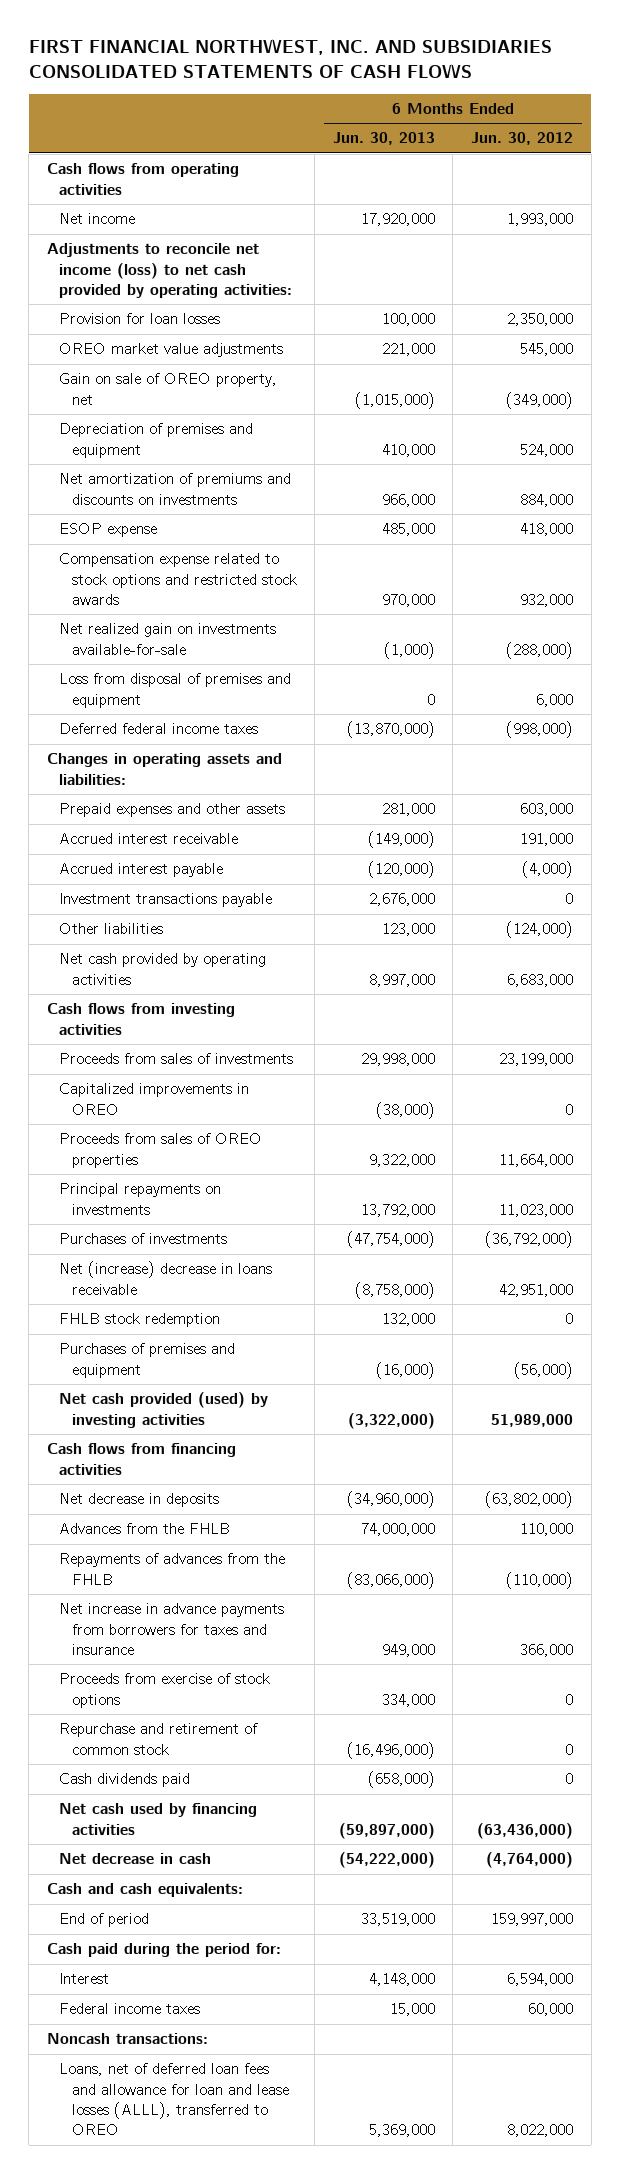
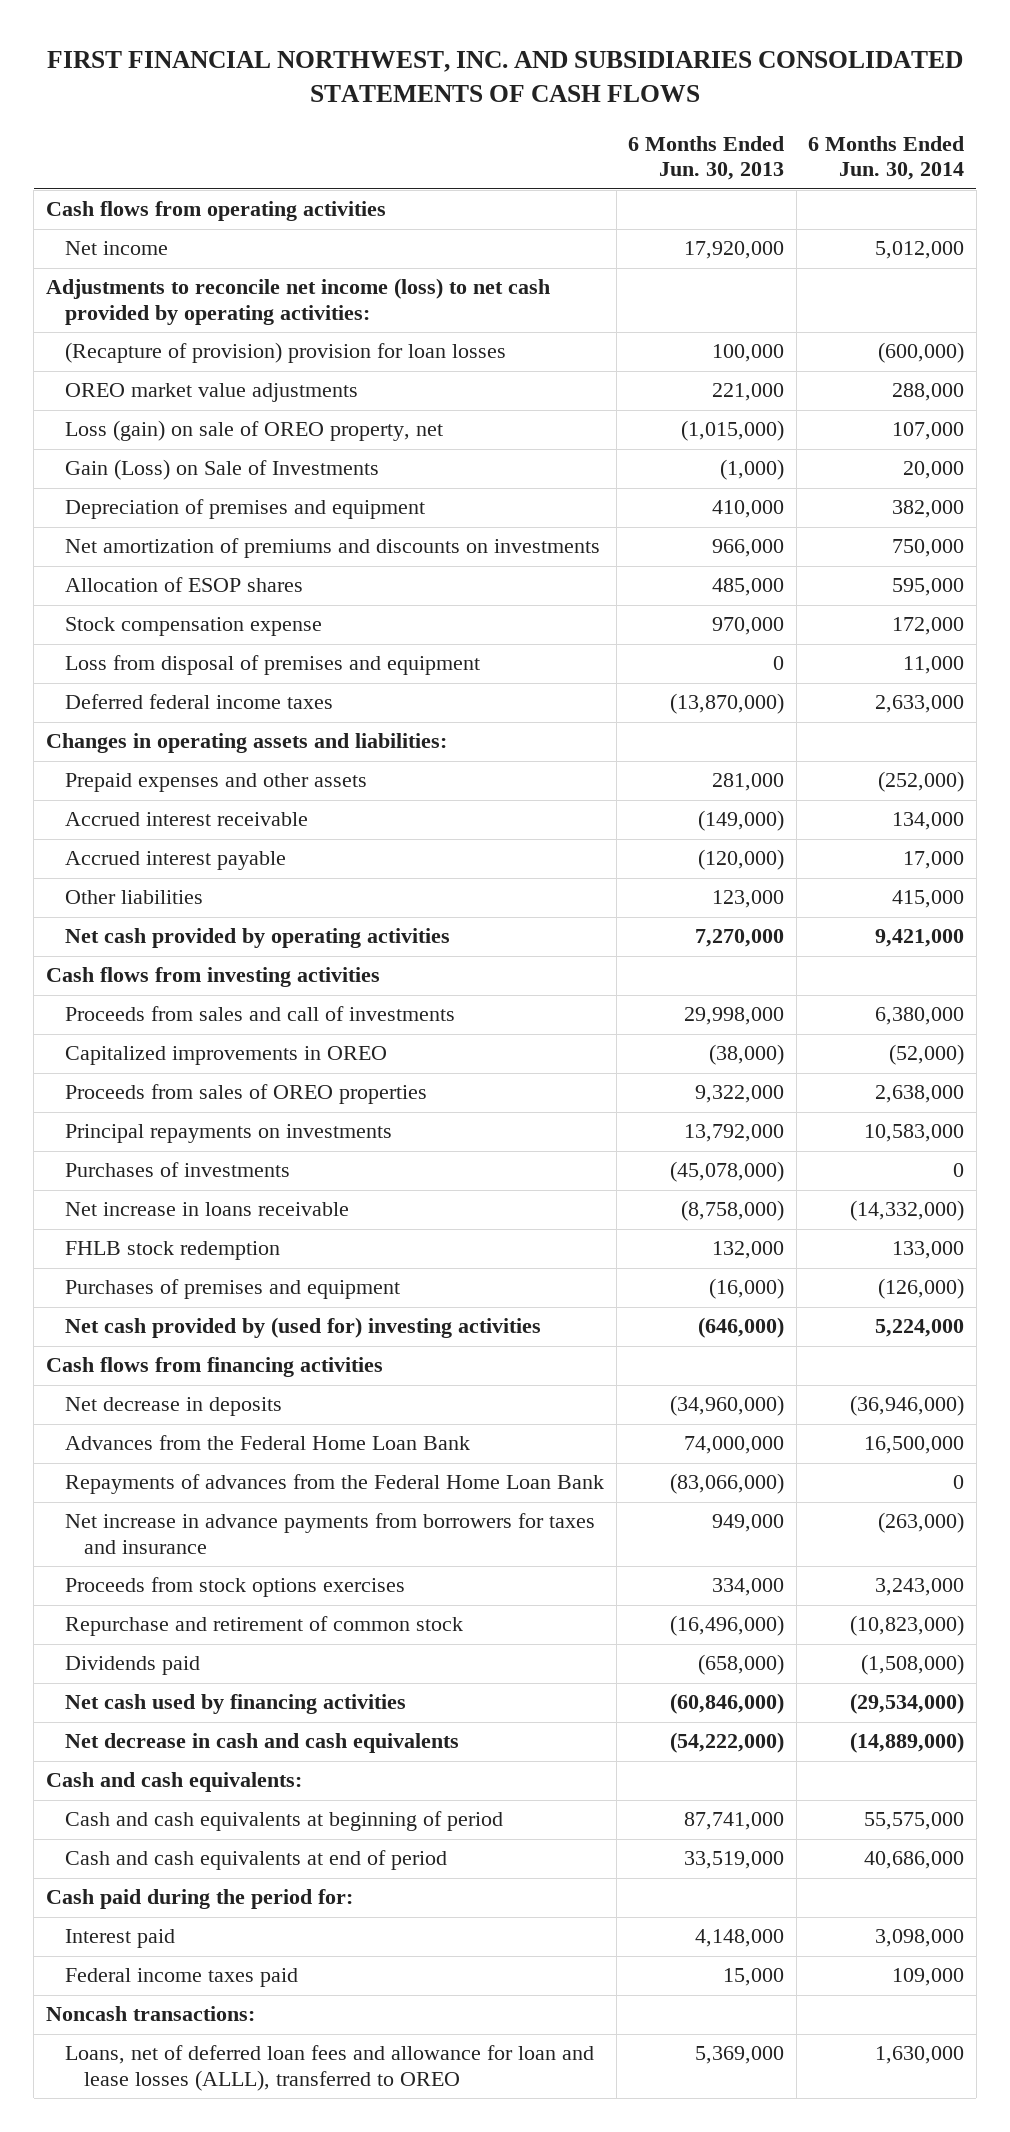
- | 6 Months Ended Jun. 30, 2013 | 6 Months Ended Jun. 30, 2012
+ | 6 Months Ended Jun. 30, 2013 | 6 Months Ended Jun. 30, 2014
- Provision for loan losses | 100,000 | 2,350,000
+ (Recapture of provision) provision for loan losses | 100,000 | (600,000)
- Gain on sale of OREO property, net | (1,015,000) | (349,000)
+ Loss (gain) on sale of OREO property, net | (1,015,000) | 107,000
+ Gain (Loss) on Sale of Investments | (1,000) | 20,000
- ESOP expense | 485,000 | 418,000
- Compensation expense related to stock options and restricted stock awards | 970,000 | 932,000
- Net realized gain on investments available-for-sale | (1,000) | (288,000)
+ Allocation of ESOP shares | 485,000 | 595,000
+ Stock compensation expense | 970,000 | 172,000
- Investment transactions payable | 2,676,000 | 0
- Net cash provided by operating activities | 8,997,000 | 6,683,000
+ Net cash provided by operating activities | 7,270,000 | 9,421,000
- Proceeds from sales of investments | 29,998,000 | 23,199,000
+ Proceeds from sales and call of investments | 29,998,000 | 6,380,000
- Purchases of investments | (47,754,000) | (36,792,000)
- Net (increase) decrease in loans receivable | (8,758,000) | 42,951,000
+ Purchases of investments | (45,078,000) | 0
+ Net increase in loans receivable | (8,758,000) | (14,332,000)
- Net cash provided (used) by investing activities | (3,322,000) | 51,989,000
+ Net cash provided by (used for) investing activities | (646,000) | 5,224,000
- Advances from the FHLB | 74,000,000 | 110,000
- Repayments of advances from the FHLB | (83,066,000) | (110,000)
+ Advances from the Federal Home Loan Bank | 74,000,000 | 16,500,000
+ Repayments of advances from the Federal Home Loan Bank | (83,066,000) | 0
- Proceeds from exercise of stock options | 334,000 | 0
+ Proceeds from stock options exercises | 334,000 | 3,243,000
- Cash dividends paid | (658,000) | 0
- Net cash used by financing activities | (59,897,000) | (63,436,000)
- Net decrease in cash | (54,222,000) | (4,764,000)
+ Dividends paid | (658,000) | (1,508,000)
+ Net cash used by financing activities | (60,846,000) | (29,534,000)
+ Net decrease in cash and cash equivalents | (54,222,000) | (14,889,000)
- End of period | 33,519,000 | 159,997,000
+ Cash and cash equivalents at beginning of period | 87,741,000 | 55,575,000
+ Cash and cash equivalents at end of period | 33,519,000 | 40,686,000
- Interest | 4,148,000 | 6,594,000
- Federal income taxes | 15,000 | 60,000
+ Interest paid | 4,148,000 | 3,098,000
+ Federal income taxes paid | 15,000 | 109,000

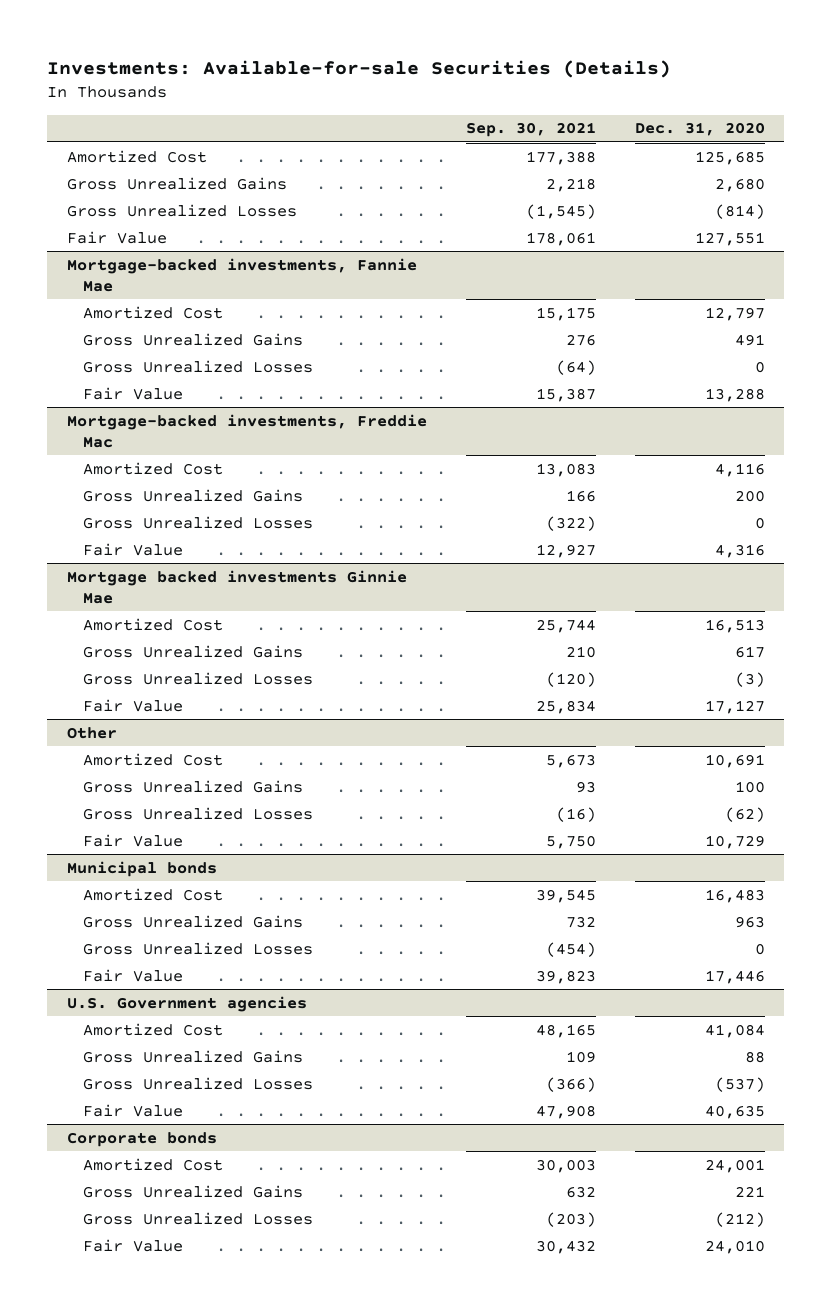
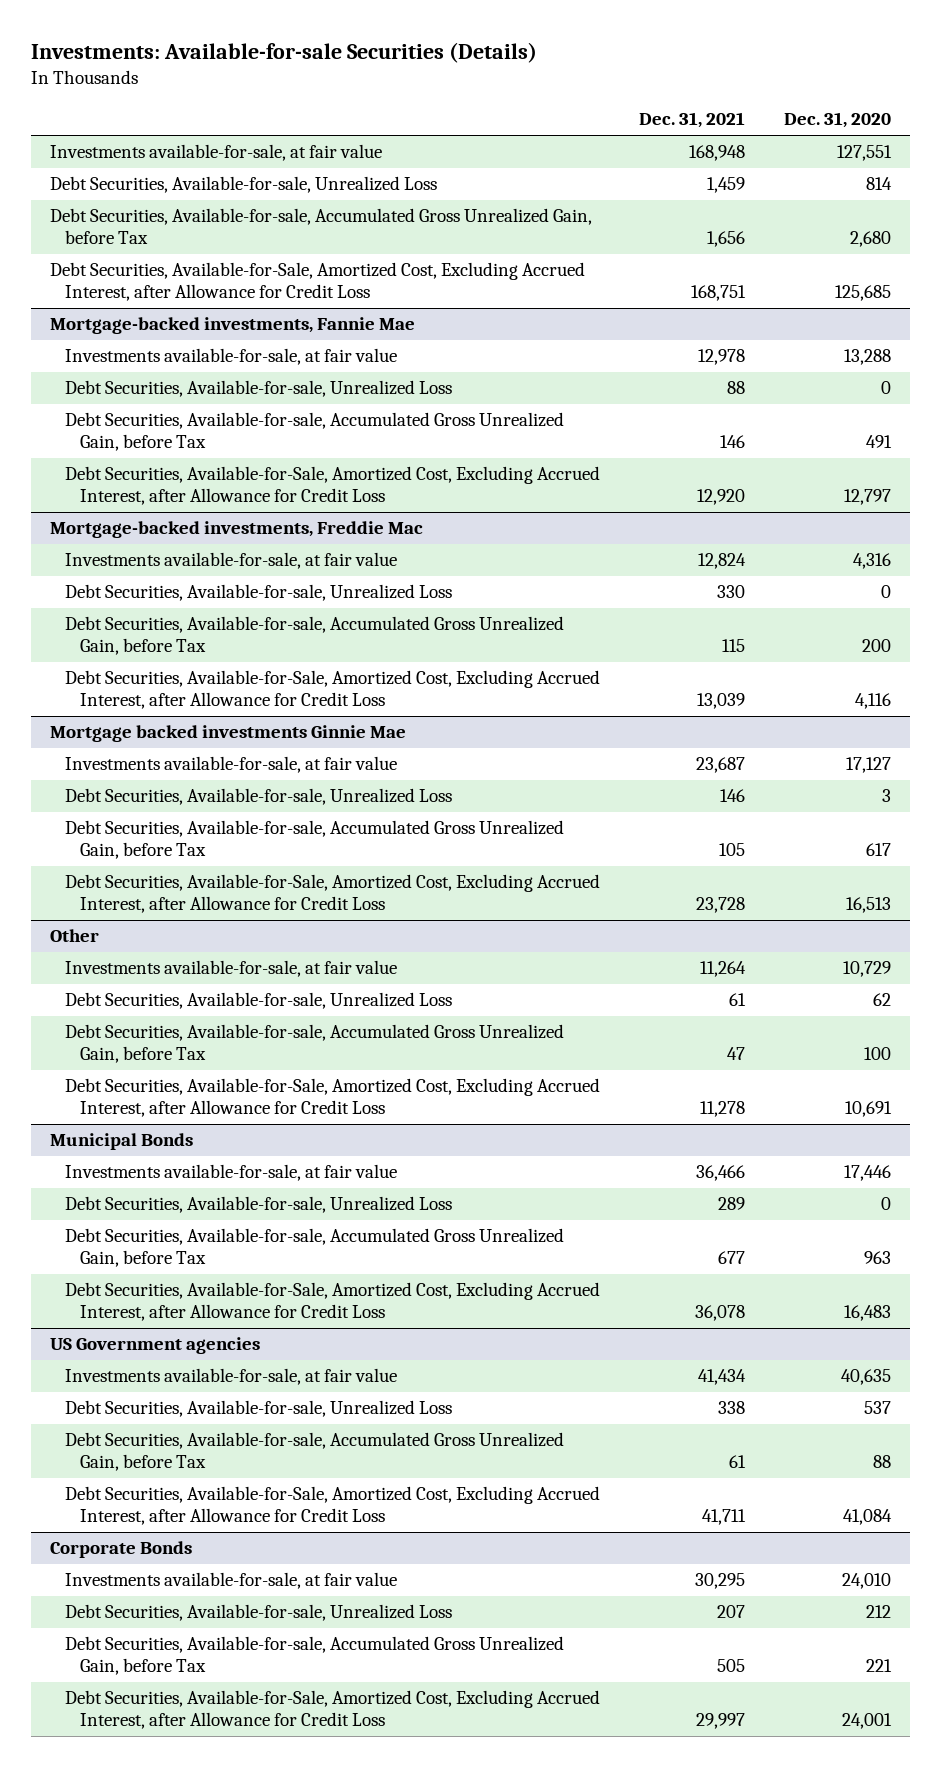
- | Sep. 30, 2021 | Dec. 31, 2020
+ | Dec. 31, 2021 | Dec. 31, 2020
- Amortized Cost | 177,388 | 125,685
- Gross Unrealized Gains | 2,218 | 2,680
- Gross Unrealized Losses | (1,545) | (814)
- Fair Value | 178,061 | 127,551
+ Investments available-for-sale, at fair value | 168,948 | 127,551
+ Debt Securities, Available-for-sale, Unrealized Loss | 1,459 | 814
+ Debt Securities, Available-for-sale, Accumulated Gross Unrealized Gain, before Tax | 1,656 | 2,680
+ Debt Securities, Available-for-Sale, Amortized Cost, Excluding Accrued Interest, after Allowance for Credit Loss | 168,751 | 125,685
@ Mortgage-backed investments, Fannie Mae
- Amortized Cost | 15,175 | 12,797
- Gross Unrealized Gains | 276 | 491
- Gross Unrealized Losses | (64) | 0
- Fair Value | 15,387 | 13,288
+ Investments available-for-sale, at fair value | 12,978 | 13,288
+ Debt Securities, Available-for-sale, Unrealized Loss | 88 | 0
+ Debt Securities, Available-for-sale, Accumulated Gross Unrealized Gain, before Tax | 146 | 491
+ Debt Securities, Available-for-Sale, Amortized Cost, Excluding Accrued Interest, after Allowance for Credit Loss | 12,920 | 12,797
@ Mortgage-backed investments, Freddie Mac
- Amortized Cost | 13,083 | 4,116
- Gross Unrealized Gains | 166 | 200
- Gross Unrealized Losses | (322) | 0
- Fair Value | 12,927 | 4,316
+ Investments available-for-sale, at fair value | 12,824 | 4,316
+ Debt Securities, Available-for-sale, Unrealized Loss | 330 | 0
+ Debt Securities, Available-for-sale, Accumulated Gross Unrealized Gain, before Tax | 115 | 200
+ Debt Securities, Available-for-Sale, Amortized Cost, Excluding Accrued Interest, after Allowance for Credit Loss | 13,039 | 4,116
@ Mortgage backed investments Ginnie Mae
- Amortized Cost | 25,744 | 16,513
- Gross Unrealized Gains | 210 | 617
- Gross Unrealized Losses | (120) | (3)
- Fair Value | 25,834 | 17,127
+ Investments available-for-sale, at fair value | 23,687 | 17,127
+ Debt Securities, Available-for-sale, Unrealized Loss | 146 | 3
+ Debt Securities, Available-for-sale, Accumulated Gross Unrealized Gain, before Tax | 105 | 617
+ Debt Securities, Available-for-Sale, Amortized Cost, Excluding Accrued Interest, after Allowance for Credit Loss | 23,728 | 16,513
@ Other
- Amortized Cost | 5,673 | 10,691
- Gross Unrealized Gains | 93 | 100
- Gross Unrealized Losses | (16) | (62)
- Fair Value | 5,750 | 10,729
- Municipal bonds
- Amortized Cost | 39,545 | 16,483
- Gross Unrealized Gains | 732 | 963
- Gross Unrealized Losses | (454) | 0
- Fair Value | 39,823 | 17,446
- U.S. Government agencies
- Amortized Cost | 48,165 | 41,084
- Gross Unrealized Gains | 109 | 88
- Gross Unrealized Losses | (366) | (537)
- Fair Value | 47,908 | 40,635
- Corporate bonds
- Amortized Cost | 30,003 | 24,001
- Gross Unrealized Gains | 632 | 221
- Gross Unrealized Losses | (203) | (212)
- Fair Value | 30,432 | 24,010
@ Other
+ Investments available-for-sale, at fair value | 11,264 | 10,729
+ Debt Securities, Available-for-sale, Unrealized Loss | 61 | 62
+ Debt Securities, Available-for-sale, Accumulated Gross Unrealized Gain, before Tax | 47 | 100
+ Debt Securities, Available-for-Sale, Amortized Cost, Excluding Accrued Interest, after Allowance for Credit Loss | 11,278 | 10,691
+ Municipal Bonds
+ Investments available-for-sale, at fair value | 36,466 | 17,446
+ Debt Securities, Available-for-sale, Unrealized Loss | 289 | 0
+ Debt Securities, Available-for-sale, Accumulated Gross Unrealized Gain, before Tax | 677 | 963
+ Debt Securities, Available-for-Sale, Amortized Cost, Excluding Accrued Interest, after Allowance for Credit Loss | 36,078 | 16,483
+ US Government agencies
+ Investments available-for-sale, at fair value | 41,434 | 40,635
+ Debt Securities, Available-for-sale, Unrealized Loss | 338 | 537
+ Debt Securities, Available-for-sale, Accumulated Gross Unrealized Gain, before Tax | 61 | 88
+ Debt Securities, Available-for-Sale, Amortized Cost, Excluding Accrued Interest, after Allowance for Credit Loss | 41,711 | 41,084
+ Corporate Bonds
+ Investments available-for-sale, at fair value | 30,295 | 24,010
+ Debt Securities, Available-for-sale, Unrealized Loss | 207 | 212
+ Debt Securities, Available-for-sale, Accumulated Gross Unrealized Gain, before Tax | 505 | 221
+ Debt Securities, Available-for-Sale, Amortized Cost, Excluding Accrued Interest, after Allowance for Credit Loss | 29,997 | 24,001

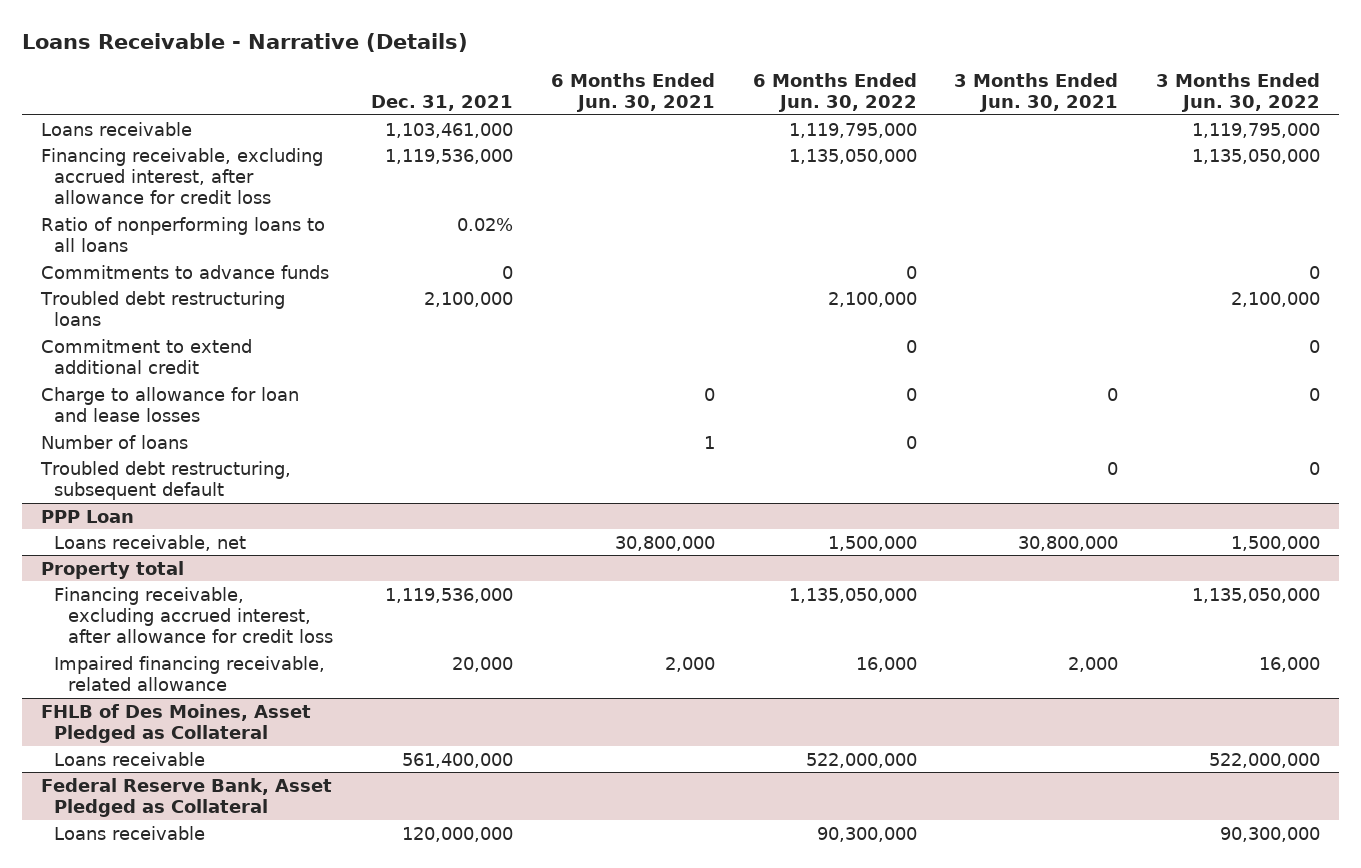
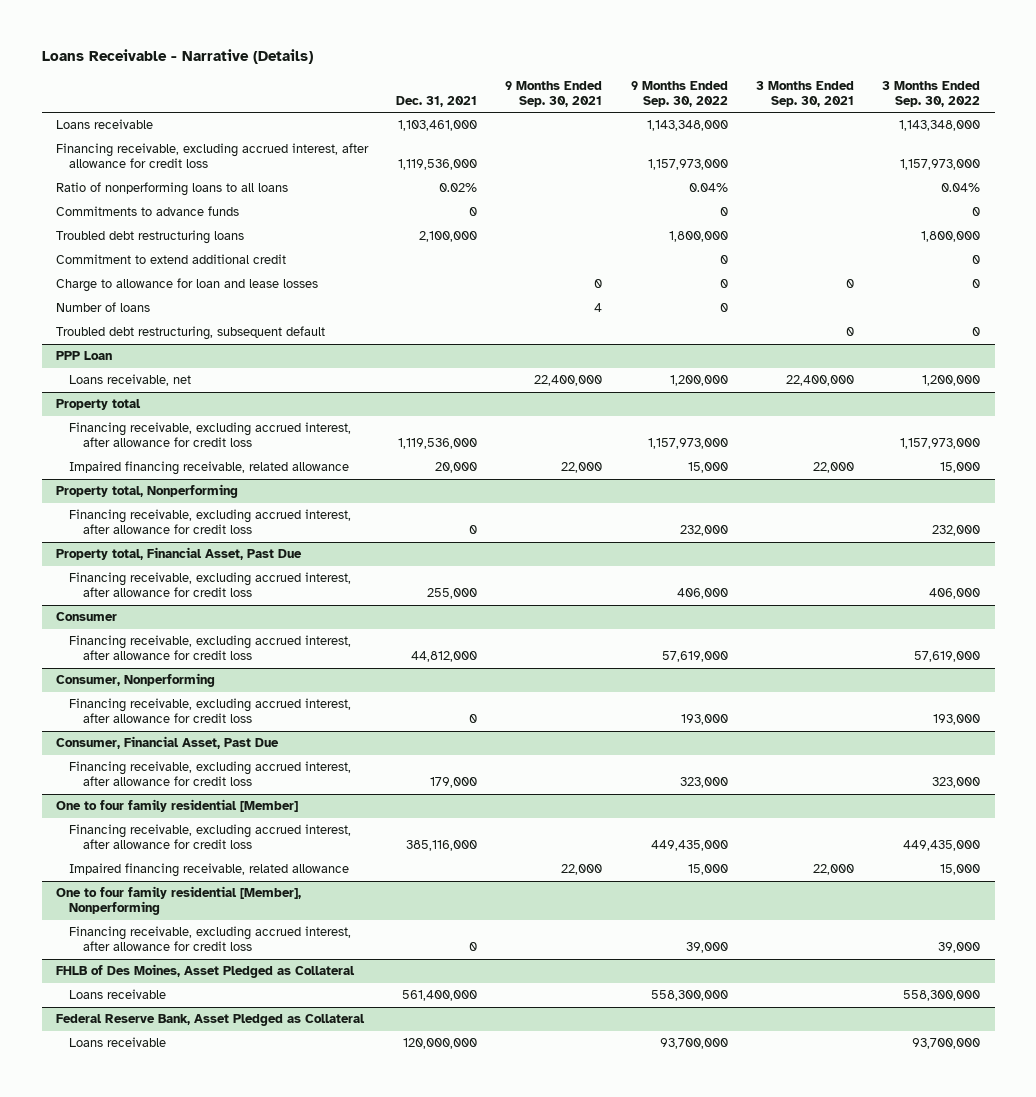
- | Dec. 31, 2021 | 6 Months Ended Jun. 30, 2021 | 6 Months Ended Jun. 30, 2022 | 3 Months Ended Jun. 30, 2021 | 3 Months Ended Jun. 30, 2022
+ | Dec. 31, 2021 | 9 Months Ended Sep. 30, 2021 | 9 Months Ended Sep. 30, 2022 | 3 Months Ended Sep. 30, 2021 | 3 Months Ended Sep. 30, 2022
+ Property total, Nonperforming
+ Financing receivable, excluding accrued interest, after allowance for credit loss | 0 | | 232,000 | | 232,000
+ Property total, Financial Asset, Past Due
+ Financing receivable, excluding accrued interest, after allowance for credit loss | 255,000 | | 406,000 | | 406,000
+ Consumer
+ Financing receivable, excluding accrued interest, after allowance for credit loss | 44,812,000 | | 57,619,000 | | 57,619,000
+ Consumer, Nonperforming
+ Financing receivable, excluding accrued interest, after allowance for credit loss | 0 | | 193,000 | | 193,000
+ Consumer, Financial Asset, Past Due
+ Financing receivable, excluding accrued interest, after allowance for credit loss | 179,000 | | 323,000 | | 323,000
+ One to four family residential [Member]
+ Financing receivable, excluding accrued interest, after allowance for credit loss | 385,116,000 | | 449,435,000 | | 449,435,000
+ Impaired financing receivable, related allowance | | 22,000 | 15,000 | 22,000 | 15,000
+ One to four family residential [Member], Nonperforming
+ Financing receivable, excluding accrued interest, after allowance for credit loss | 0 | | 39,000 | | 39,000

